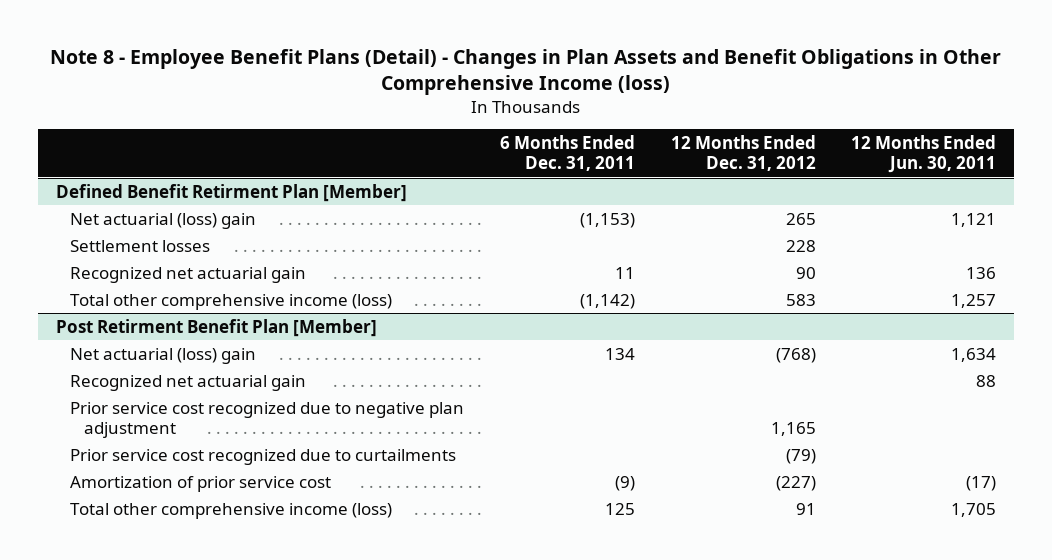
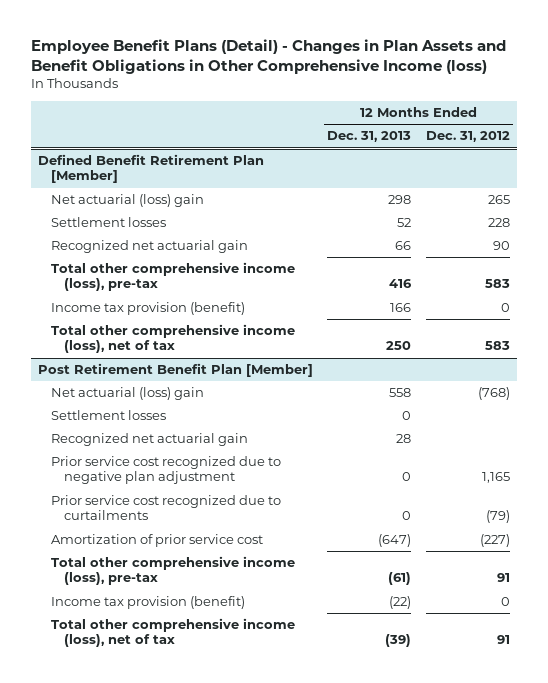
- Note 8 - Employee Benefit Plans (Detail) - Changes in Plan Assets and Benefit Obligations in Other Comprehensive Income (loss)
+ Employee Benefit Plans (Detail) - Changes in Plan Assets and Benefit Obligations in Other Comprehensive Income (loss)
- | 6 Months Ended Dec. 31, 2011 | 12 Months Ended Dec. 31, 2012 | 12 Months Ended Jun. 30, 2011
+ | 12 Months Ended Dec. 31, 2013 | 12 Months Ended Dec. 31, 2012
- Defined Benefit Retirment Plan [Member]
+ Defined Benefit Retirement Plan [Member]
- Total other comprehensive income (loss) | (1,142) | 583 | 1,257
- Post Retirment Benefit Plan [Member]
+ Total other comprehensive income (loss), pre-tax | 416 | 583
+ Income tax provision (benefit) | 166 | 0
+ Total other comprehensive income (loss), net of tax | 250 | 583
+ Post Retirement Benefit Plan [Member]
+ Settlement losses | 0 |
- Total other comprehensive income (loss) | 125 | 91 | 1,705
+ Total other comprehensive income (loss), pre-tax | (61) | 91
+ Income tax provision (benefit) | (22) | 0
+ Total other comprehensive income (loss), net of tax | (39) | 91

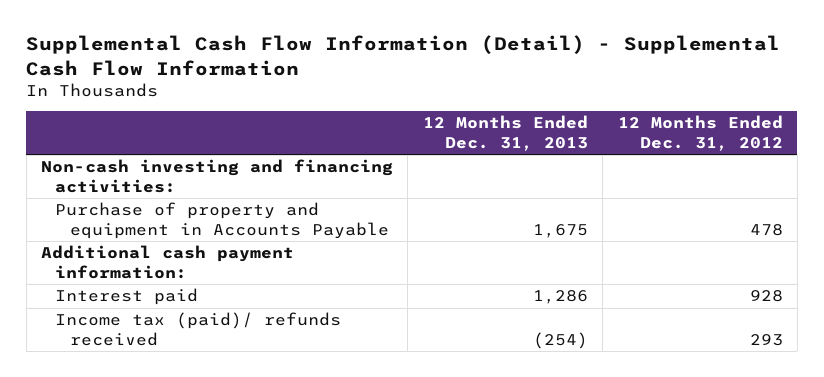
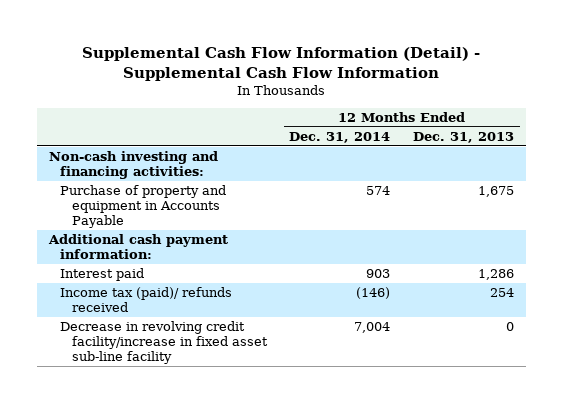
- | 12 Months Ended Dec. 31, 2013 | 12 Months Ended Dec. 31, 2012
+ | 12 Months Ended Dec. 31, 2014 | 12 Months Ended Dec. 31, 2013
- Income tax (paid)/ refunds received | (254) | 293
+ Income tax (paid)/ refunds received | (146) | 254
+ Decrease in revolving credit facility/increase in fixed asset sub-line facility | 7,004 | 0

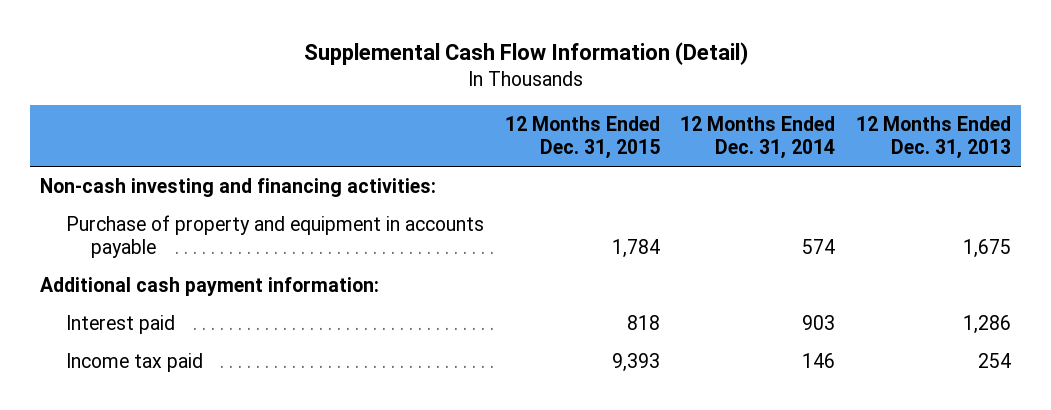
- Supplemental Cash Flow Information (Detail) - Supplemental Cash Flow Information
+ Supplemental Cash Flow Information (Detail)
- | 12 Months Ended Dec. 31, 2014 | 12 Months Ended Dec. 31, 2013
+ | 12 Months Ended Dec. 31, 2015 | 12 Months Ended Dec. 31, 2014 | 12 Months Ended Dec. 31, 2013
- Purchase of property and equipment in Accounts Payable | 574 | 1,675
+ Purchase of property and equipment in accounts payable | 1,784 | 574 | 1,675
- Income tax (paid)/ refunds received | (146) | 254
- Decrease in revolving credit facility/increase in fixed asset sub-line facility | 7,004 | 0
+ Income tax paid | 9,393 | 146 | 254

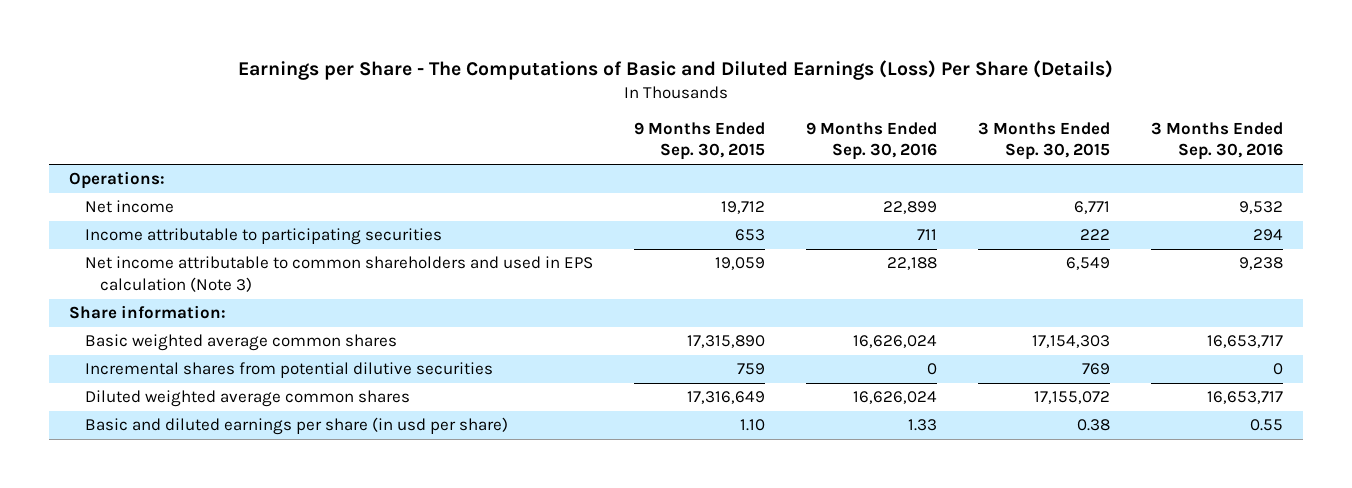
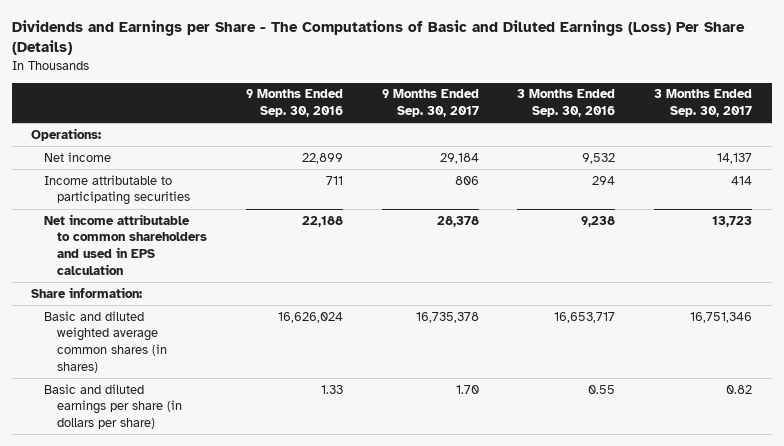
- Earnings per Share - The Computations of Basic and Diluted Earnings (Loss) Per Share (Details)
+ Dividends and Earnings per Share - The Computations of Basic and Diluted Earnings (Loss) Per Share (Details)
- | 9 Months Ended Sep. 30, 2015 | 9 Months Ended Sep. 30, 2016 | 3 Months Ended Sep. 30, 2015 | 3 Months Ended Sep. 30, 2016
+ | 9 Months Ended Sep. 30, 2016 | 9 Months Ended Sep. 30, 2017 | 3 Months Ended Sep. 30, 2016 | 3 Months Ended Sep. 30, 2017
- Net income attributable to common shareholders and used in EPS calculation (Note 3) | 19,059 | 22,188 | 6,549 | 9,238
+ Net income attributable to common shareholders and used in EPS calculation | 22,188 | 28,378 | 9,238 | 13,723
- Basic weighted average common shares | 17,315,890 | 16,626,024 | 17,154,303 | 16,653,717
- Incremental shares from potential dilutive securities | 759 | 0 | 769 | 0
- Diluted weighted average common shares | 17,316,649 | 16,626,024 | 17,155,072 | 16,653,717
- Basic and diluted earnings per share (in usd per share) | 1.10 | 1.33 | 0.38 | 0.55
+ Basic and diluted weighted average common shares (in shares) | 16,626,024 | 16,735,378 | 16,653,717 | 16,751,346
+ Basic and diluted earnings per share (in dollars per share) | 1.33 | 1.70 | 0.55 | 0.82

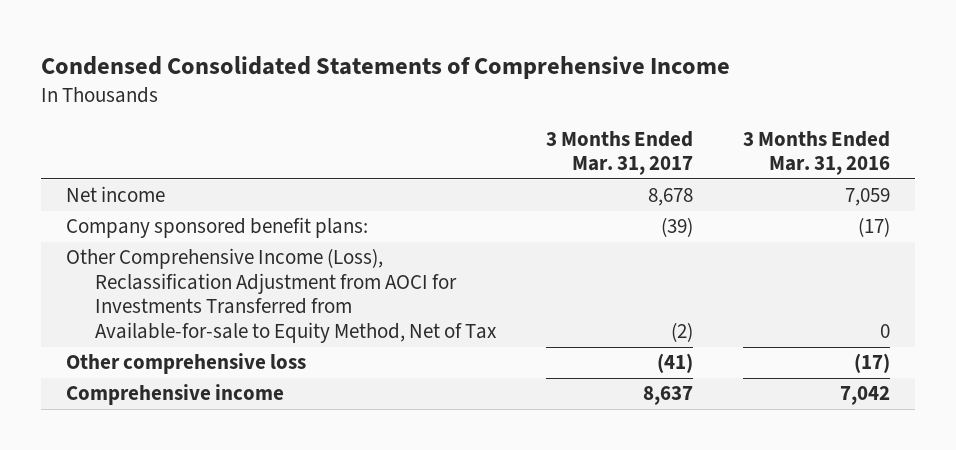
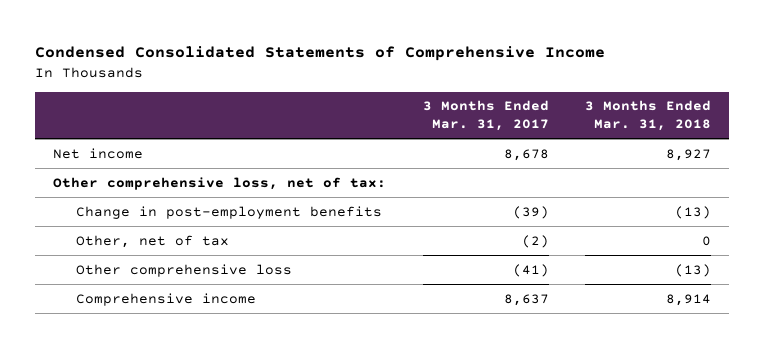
- | 3 Months Ended Mar. 31, 2017 | 3 Months Ended Mar. 31, 2016
+ | 3 Months Ended Mar. 31, 2017 | 3 Months Ended Mar. 31, 2018
- Company sponsored benefit plans: | (39) | (17)
- Other Comprehensive Income (Loss), Reclassification Adjustment from AOCI for Investments Transferred from Available-for-sale to Equity Method, Net of Tax | (2) | 0
+ Other comprehensive loss, net of tax:
+ Change in post-employment benefits | (39) | (13)
+ Other, net of tax | (2) | 0

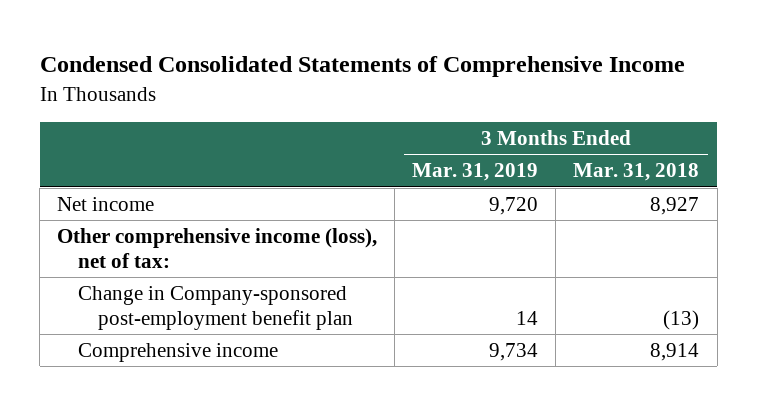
- | 3 Months Ended Mar. 31, 2017 | 3 Months Ended Mar. 31, 2018
+ | 3 Months Ended Mar. 31, 2019 | 3 Months Ended Mar. 31, 2018
- Other comprehensive loss, net of tax:
- Change in post-employment benefits | (39) | (13)
- Other, net of tax | (2) | 0
- Other comprehensive loss | (41) | (13)
+ Other comprehensive income (loss), net of tax:
+ Change in Company-sponsored post-employment benefit plan | 14 | (13)

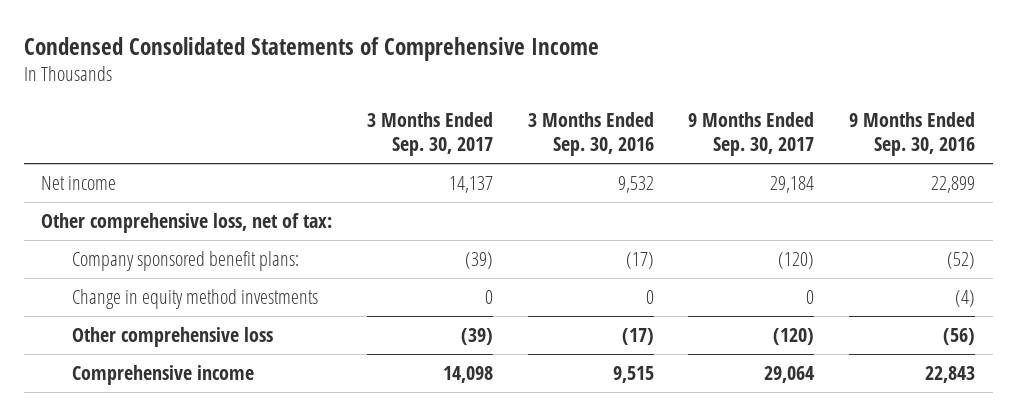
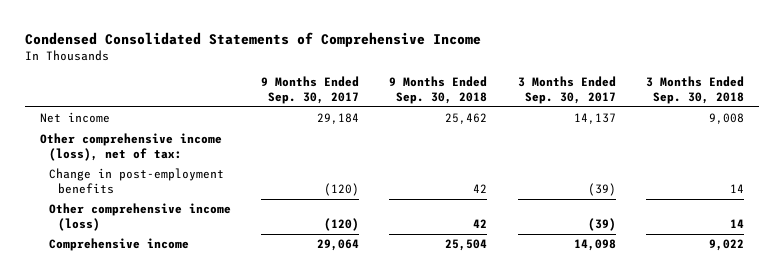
- | 3 Months Ended Sep. 30, 2017 | 3 Months Ended Sep. 30, 2016 | 9 Months Ended Sep. 30, 2017 | 9 Months Ended Sep. 30, 2016
+ | 9 Months Ended Sep. 30, 2017 | 9 Months Ended Sep. 30, 2018 | 3 Months Ended Sep. 30, 2017 | 3 Months Ended Sep. 30, 2018
- Other comprehensive loss, net of tax:
- Company sponsored benefit plans: | (39) | (17) | (120) | (52)
- Change in equity method investments | 0 | 0 | 0 | (4)
- Other comprehensive loss | (39) | (17) | (120) | (56)
+ Other comprehensive income (loss), net of tax:
+ Change in post-employment benefits | (120) | 42 | (39) | 14
+ Other comprehensive income (loss) | (120) | 42 | (39) | 14

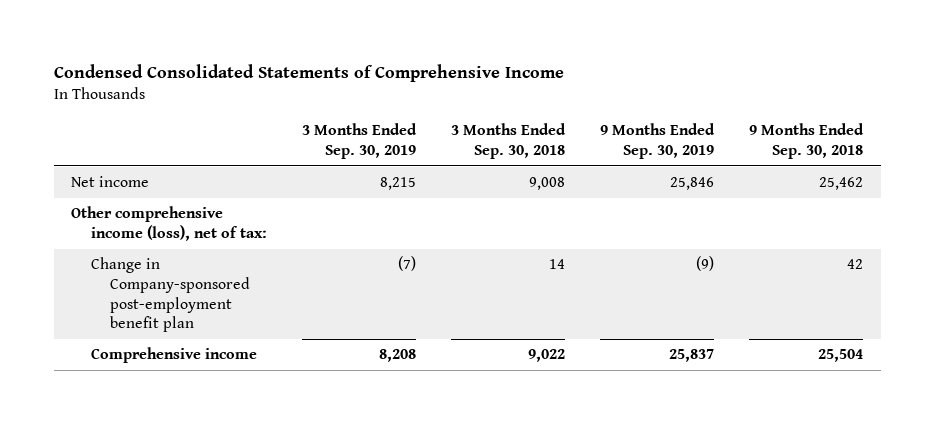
- | 9 Months Ended Sep. 30, 2017 | 9 Months Ended Sep. 30, 2018 | 3 Months Ended Sep. 30, 2017 | 3 Months Ended Sep. 30, 2018
+ | 3 Months Ended Sep. 30, 2019 | 3 Months Ended Sep. 30, 2018 | 9 Months Ended Sep. 30, 2019 | 9 Months Ended Sep. 30, 2018
- Change in post-employment benefits | (120) | 42 | (39) | 14
- Other comprehensive income (loss) | (120) | 42 | (39) | 14
+ Change in Company-sponsored post-employment benefit plan | (7) | 14 | (9) | 42

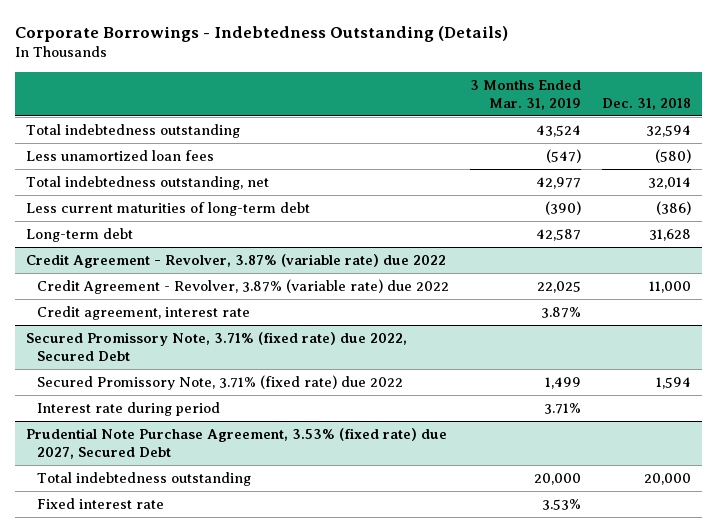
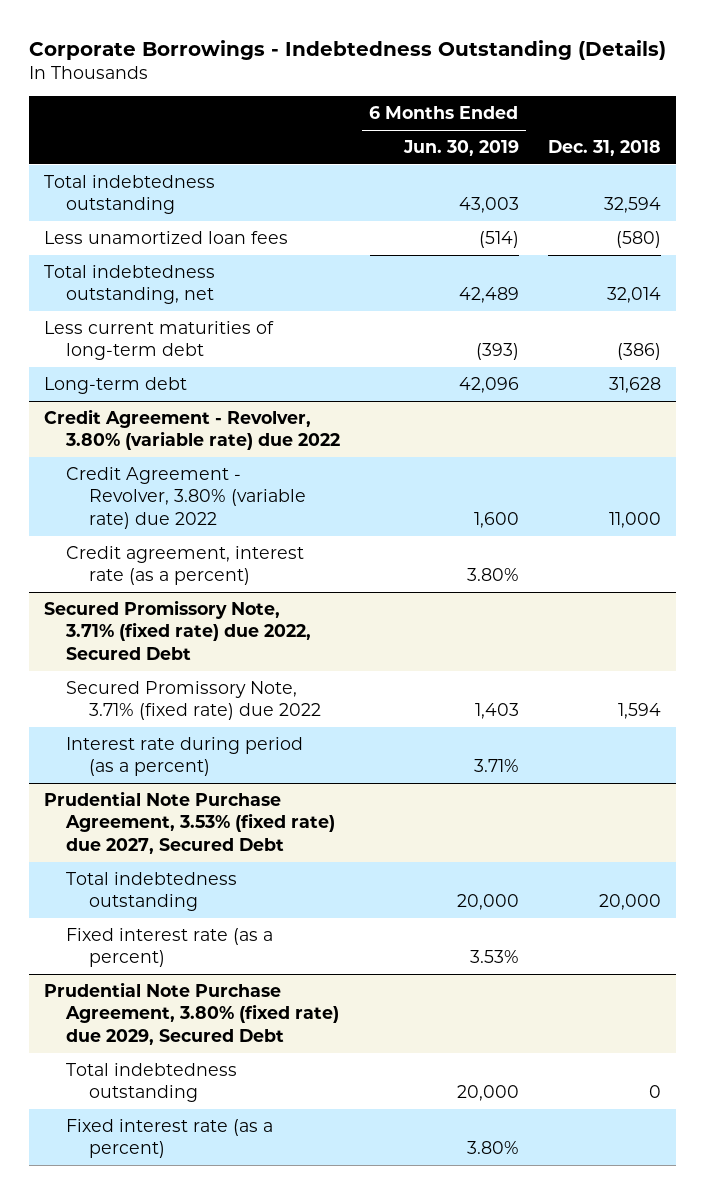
- | 3 Months Ended Mar. 31, 2019 | Dec. 31, 2018
+ | 6 Months Ended Jun. 30, 2019 | Dec. 31, 2018
- Credit Agreement - Revolver, 3.87% (variable rate) due 2022
- Credit Agreement - Revolver, 3.87% (variable rate) due 2022 | 22,025 | 11,000
- Credit agreement, interest rate | 3.87% |
+ Credit Agreement - Revolver, 3.80% (variable rate) due 2022
+ Credit Agreement - Revolver, 3.80% (variable rate) due 2022 | 1,600 | 11,000
+ Credit agreement, interest rate (as a percent) | 3.80% |
@ Secured Promissory Note, 3.71% (fixed rate) due 2022, Secured Debt
- Interest rate during period | 3.71% |
+ Interest rate during period (as a percent) | 3.71% |
@ Prudential Note Purchase Agreement, 3.53% (fixed rate) due 2027, Secured Debt
- Fixed interest rate | 3.53% |
+ Fixed interest rate (as a percent) | 3.53% |
+ Prudential Note Purchase Agreement, 3.80% (fixed rate) due 2029, Secured Debt
+ Total indebtedness outstanding | 20,000 | 0
+ Fixed interest rate (as a percent) | 3.80% |

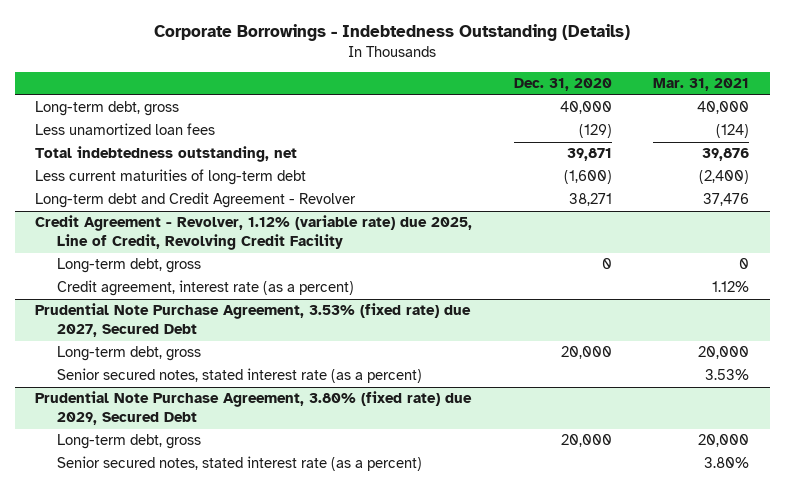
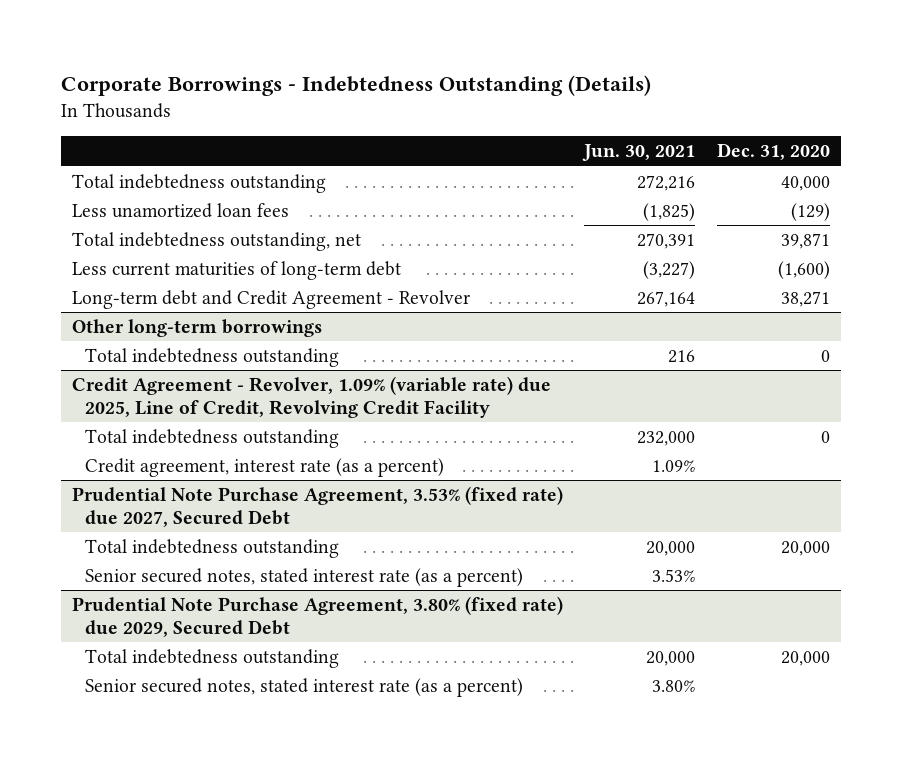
- | Dec. 31, 2020 | Mar. 31, 2021
+ | Jun. 30, 2021 | Dec. 31, 2020
- Long-term debt, gross | 40,000 | 40,000
+ Total indebtedness outstanding | 272,216 | 40,000
- Credit Agreement - Revolver, 1.12% (variable rate) due 2025, Line of Credit, Revolving Credit Facility
- Long-term debt, gross | 0 | 0
+ Other long-term borrowings
+ Total indebtedness outstanding | 216 | 0
+ Credit Agreement - Revolver, 1.09% (variable rate) due 2025, Line of Credit, Revolving Credit Facility
+ Total indebtedness outstanding | 232,000 | 0
@ Prudential Note Purchase Agreement, 3.53% (fixed rate) due 2027, Secured Debt
- Long-term debt, gross | 20,000 | 20,000
+ Total indebtedness outstanding | 20,000 | 20,000
@ Prudential Note Purchase Agreement, 3.80% (fixed rate) due 2029, Secured Debt
- Long-term debt, gross | 20,000 | 20,000
+ Total indebtedness outstanding | 20,000 | 20,000

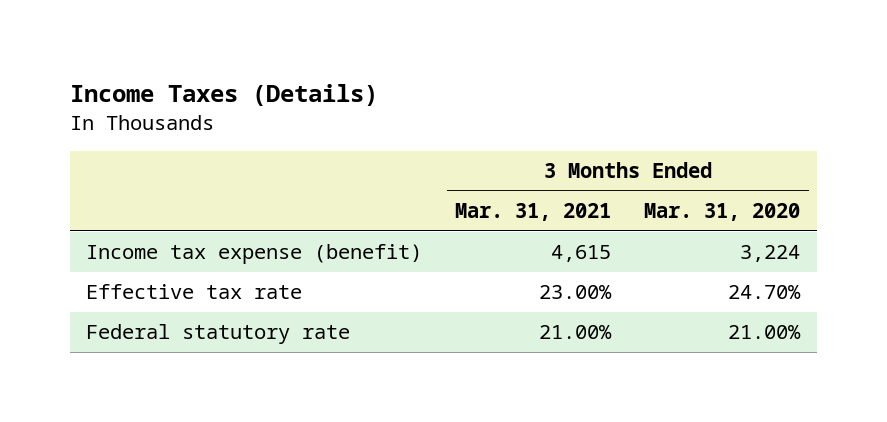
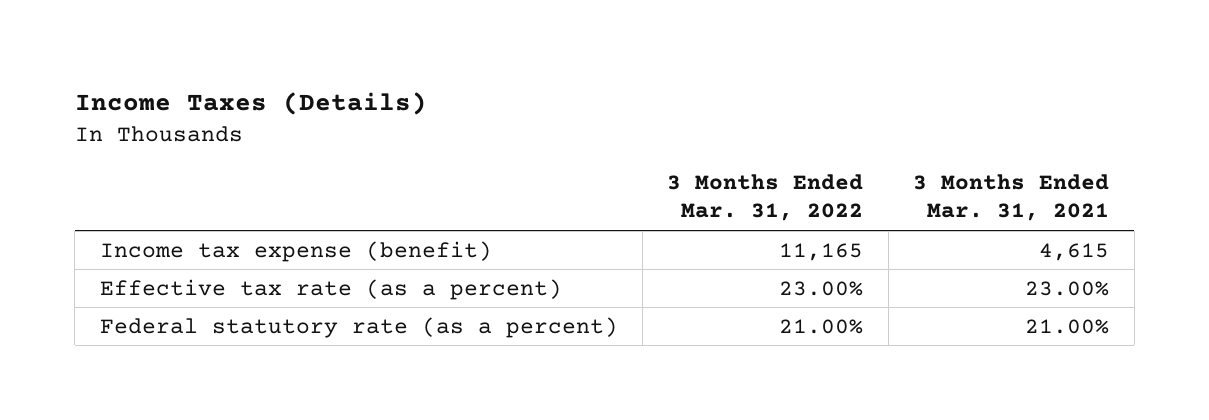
- | 3 Months Ended Mar. 31, 2021 | 3 Months Ended Mar. 31, 2020
+ | 3 Months Ended Mar. 31, 2022 | 3 Months Ended Mar. 31, 2021
- Effective tax rate | 23.00% | 24.70%
- Federal statutory rate | 21.00% | 21.00%
+ Effective tax rate (as a percent) | 23.00% | 23.00%
+ Federal statutory rate (as a percent) | 21.00% | 21.00%

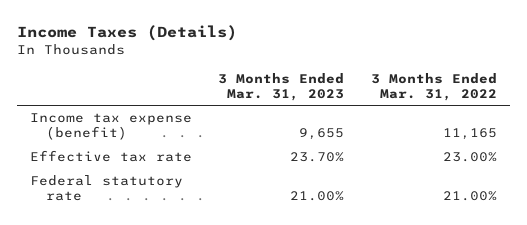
- | 3 Months Ended Mar. 31, 2022 | 3 Months Ended Mar. 31, 2021
+ | 3 Months Ended Mar. 31, 2023 | 3 Months Ended Mar. 31, 2022
- Effective tax rate (as a percent) | 23.00% | 23.00%
- Federal statutory rate (as a percent) | 21.00% | 21.00%
+ Effective tax rate | 23.70% | 23.00%
+ Federal statutory rate | 21.00% | 21.00%

